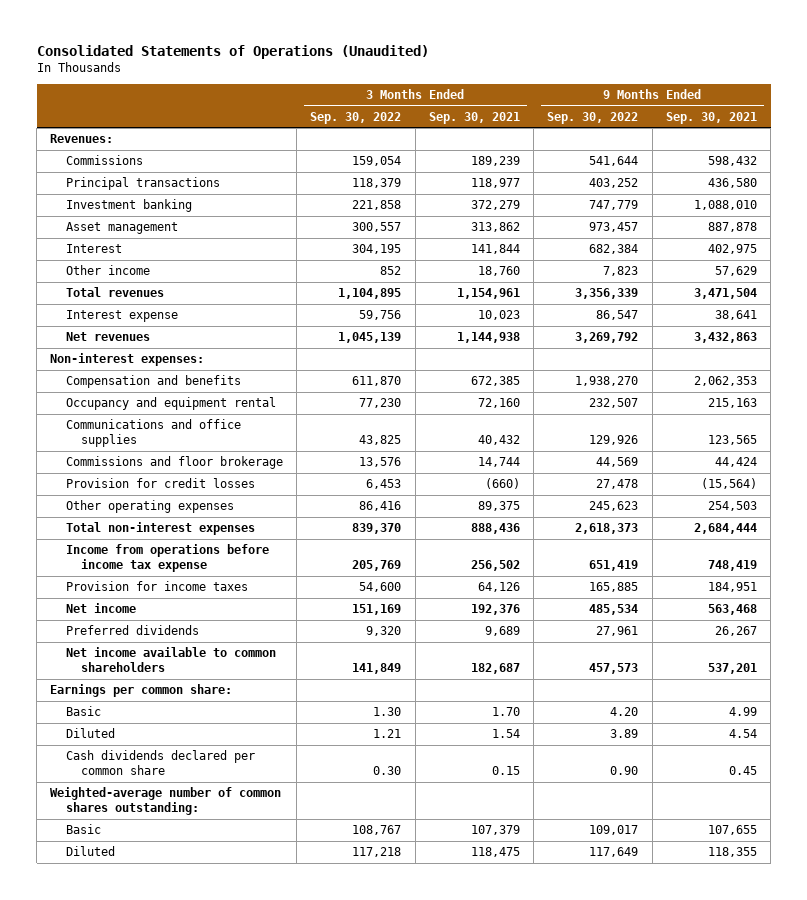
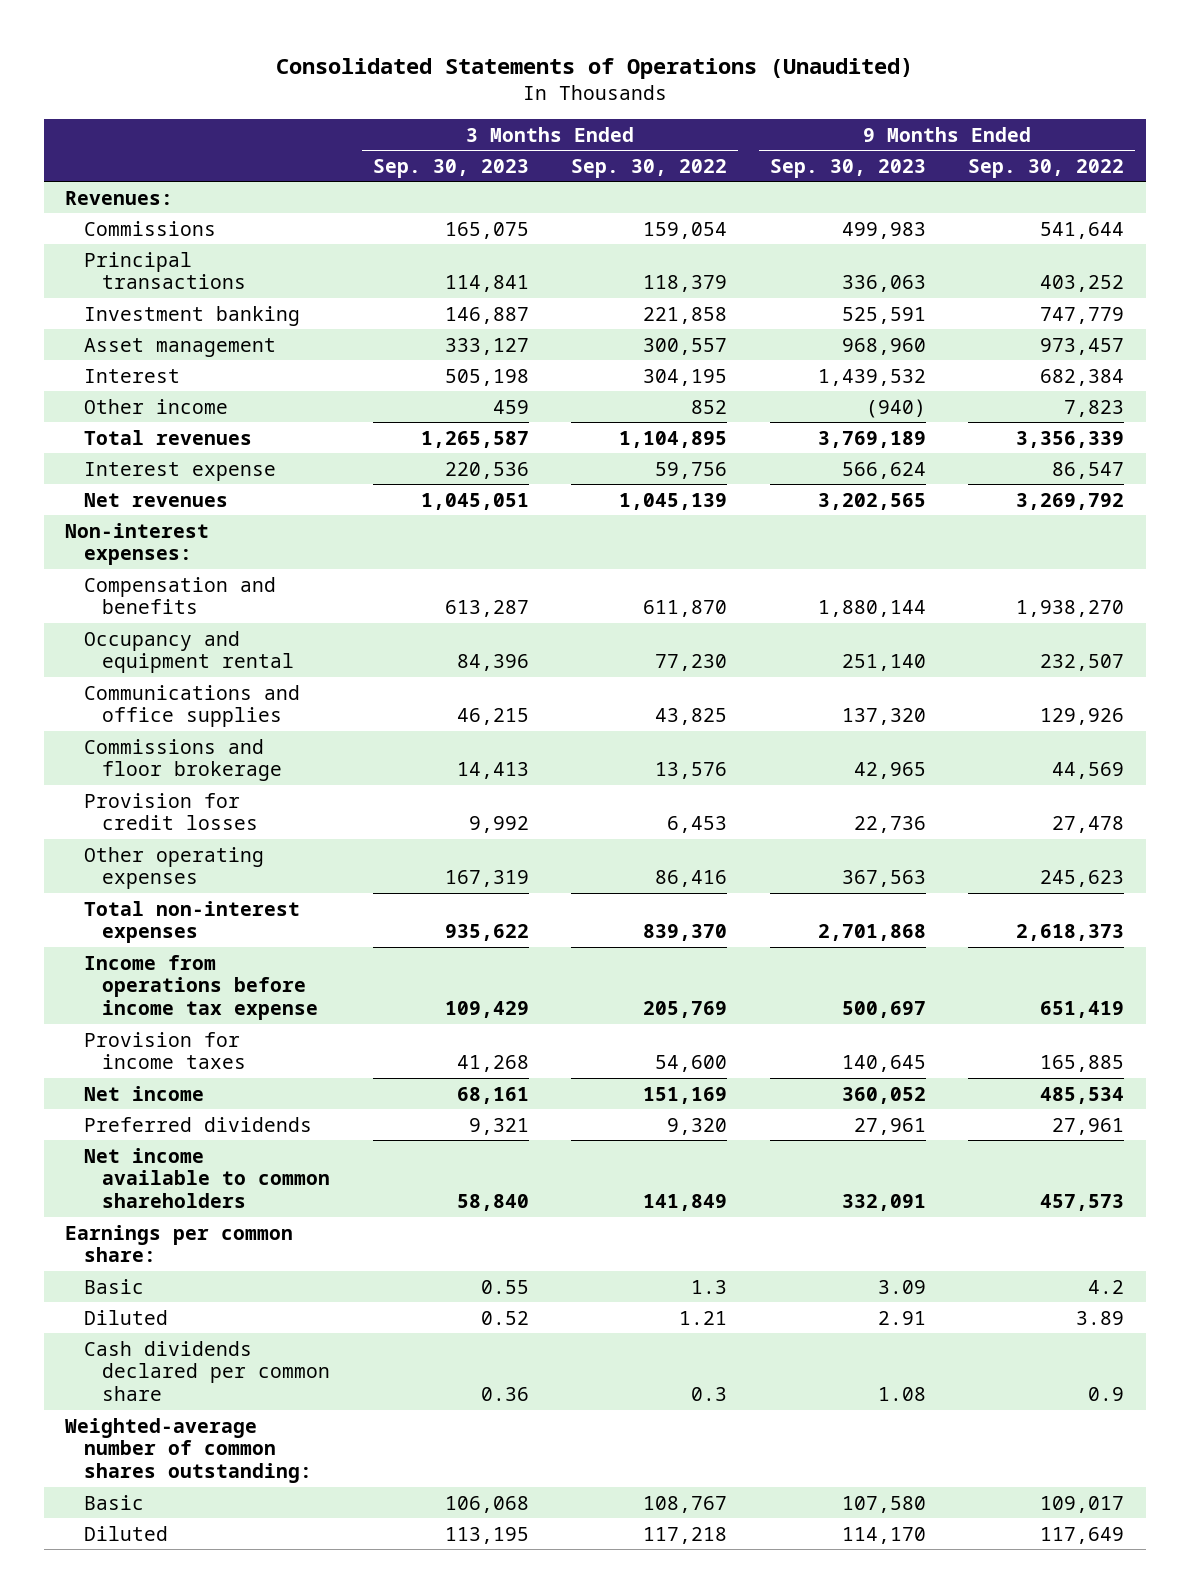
- | 3 Months Ended Sep. 30, 2022 | 3 Months Ended Sep. 30, 2021 | 9 Months Ended Sep. 30, 2022 | 9 Months Ended Sep. 30, 2021
+ | 3 Months Ended Sep. 30, 2023 | 3 Months Ended Sep. 30, 2022 | 9 Months Ended Sep. 30, 2023 | 9 Months Ended Sep. 30, 2022
- Basic | 1.30 | 1.70 | 4.20 | 4.99
+ Basic | 0.55 | 1.3 | 3.09 | 4.2
- Cash dividends declared per common share | 0.30 | 0.15 | 0.90 | 0.45
+ Cash dividends declared per common share | 0.36 | 0.3 | 1.08 | 0.9

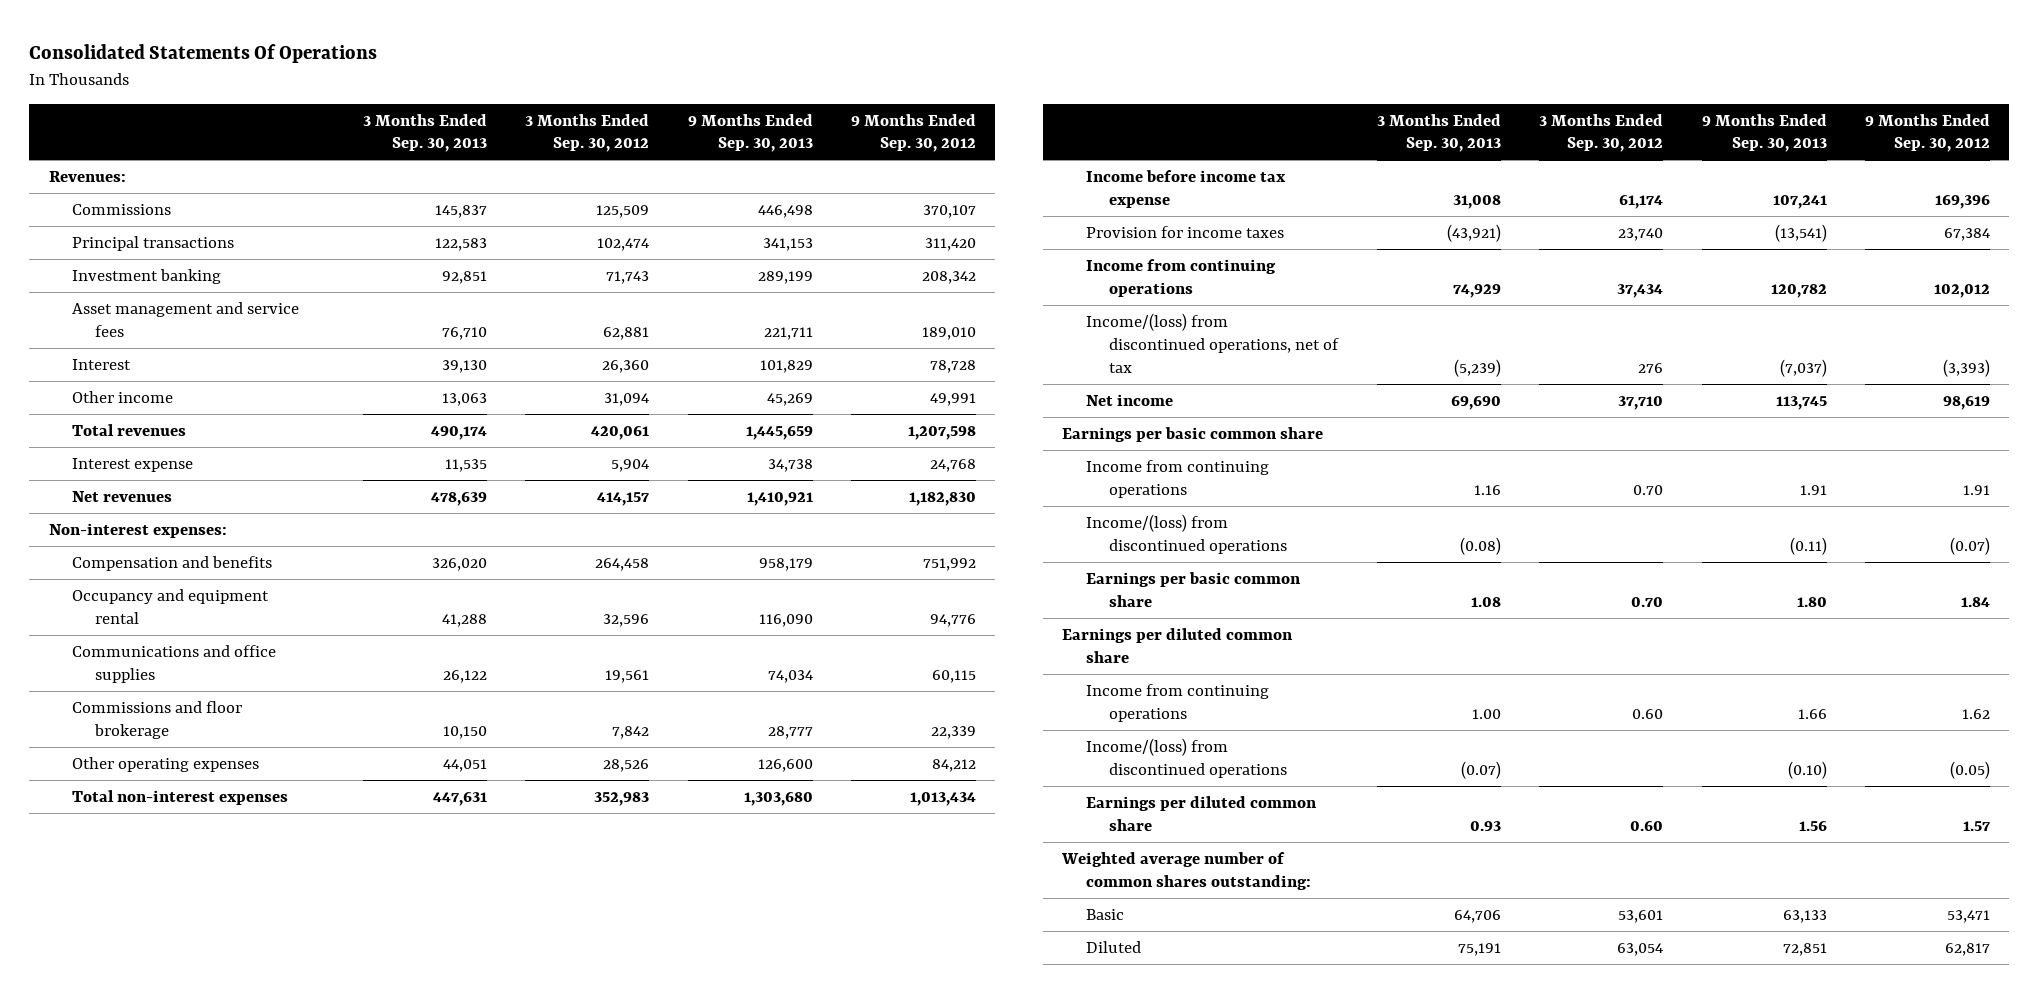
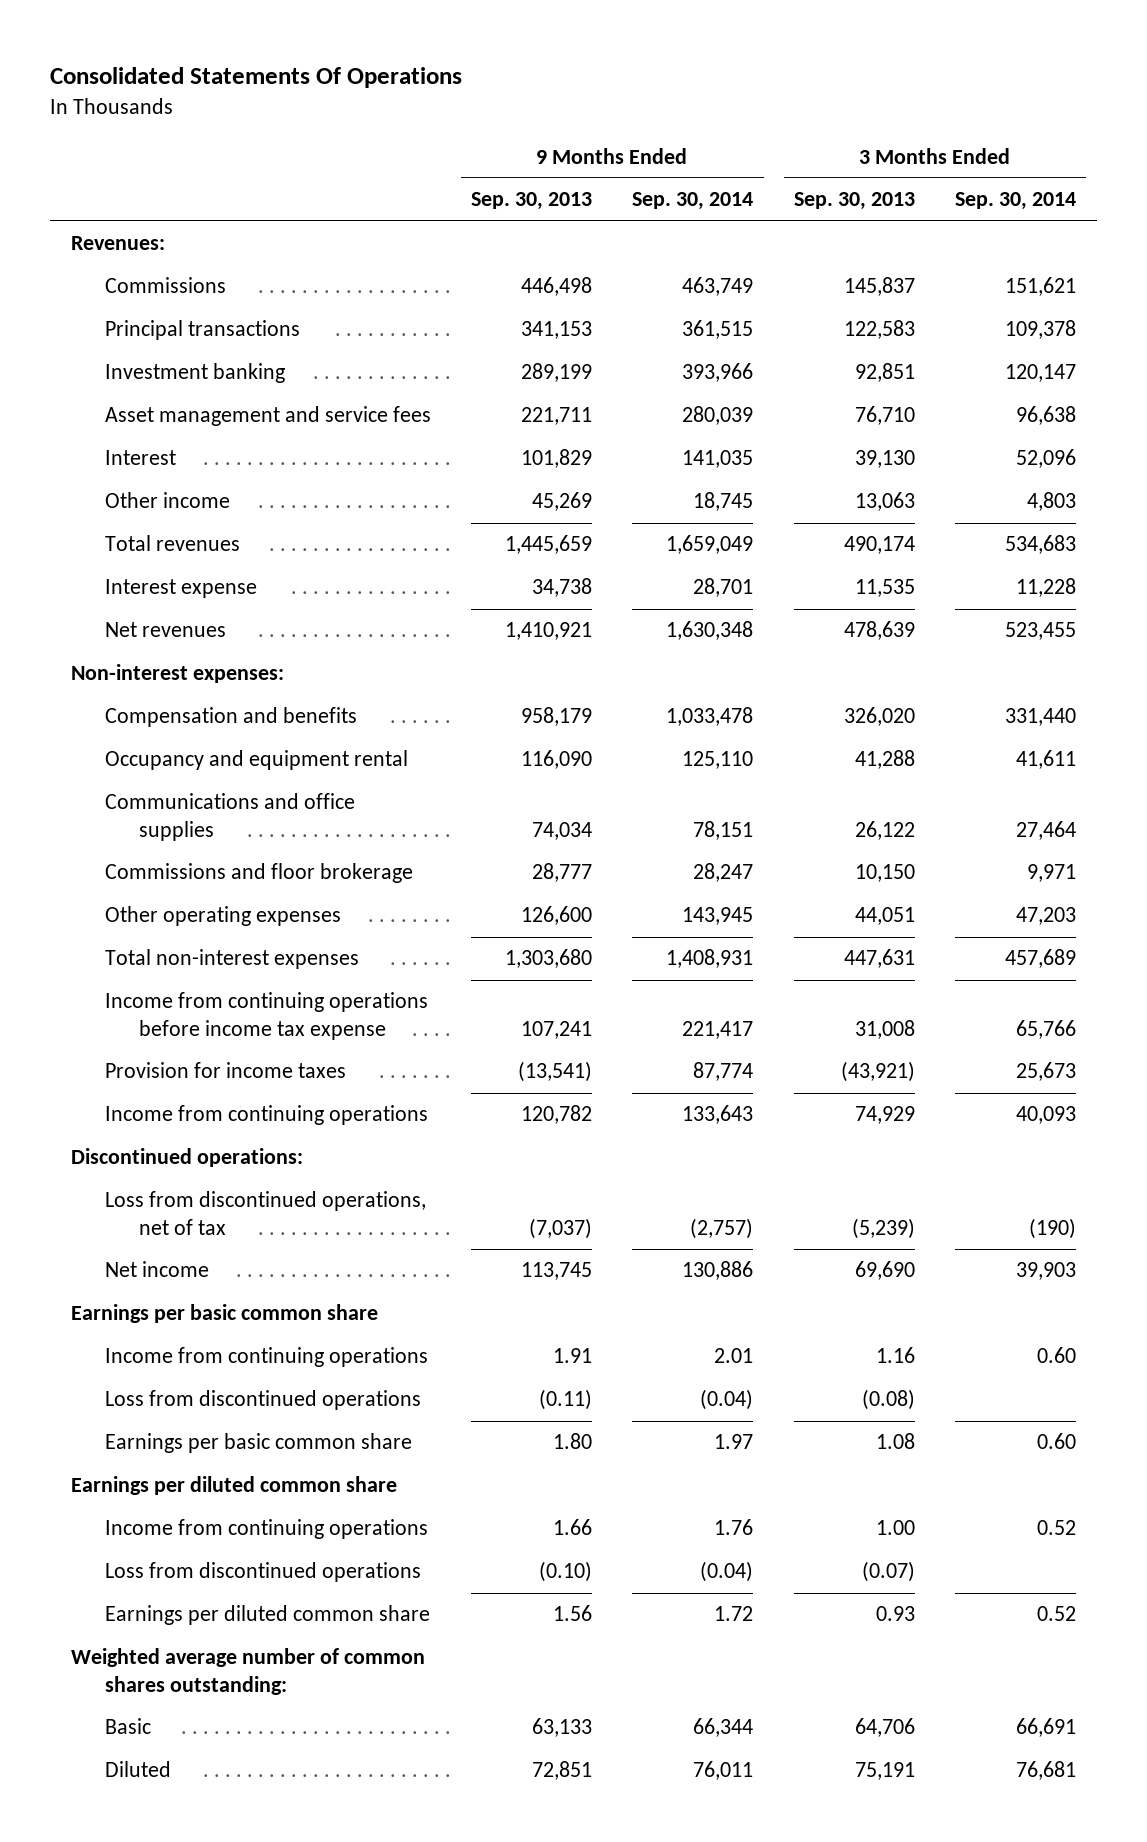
- | 3 Months Ended Sep. 30, 2013 | 3 Months Ended Sep. 30, 2012 | 9 Months Ended Sep. 30, 2013 | 9 Months Ended Sep. 30, 2012
+ | 9 Months Ended Sep. 30, 2013 | 9 Months Ended Sep. 30, 2014 | 3 Months Ended Sep. 30, 2013 | 3 Months Ended Sep. 30, 2014
- Income before income tax expense | 31,008 | 61,174 | 107,241 | 169,396
+ Income from continuing operations before income tax expense | 107,241 | 221,417 | 31,008 | 65,766
- Income/(loss) from discontinued operations, net of tax | (5,239) | 276 | (7,037) | (3,393)
+ Discontinued operations:
+ Loss from discontinued operations, net of tax | (7,037) | (2,757) | (5,239) | (190)
- Income/(loss) from discontinued operations | (0.08) | | (0.11) | (0.07)
+ Loss from discontinued operations | (0.11) | (0.04) | (0.08) |
- Income/(loss) from discontinued operations | (0.07) | | (0.10) | (0.05)
+ Loss from discontinued operations | (0.10) | (0.04) | (0.07) |

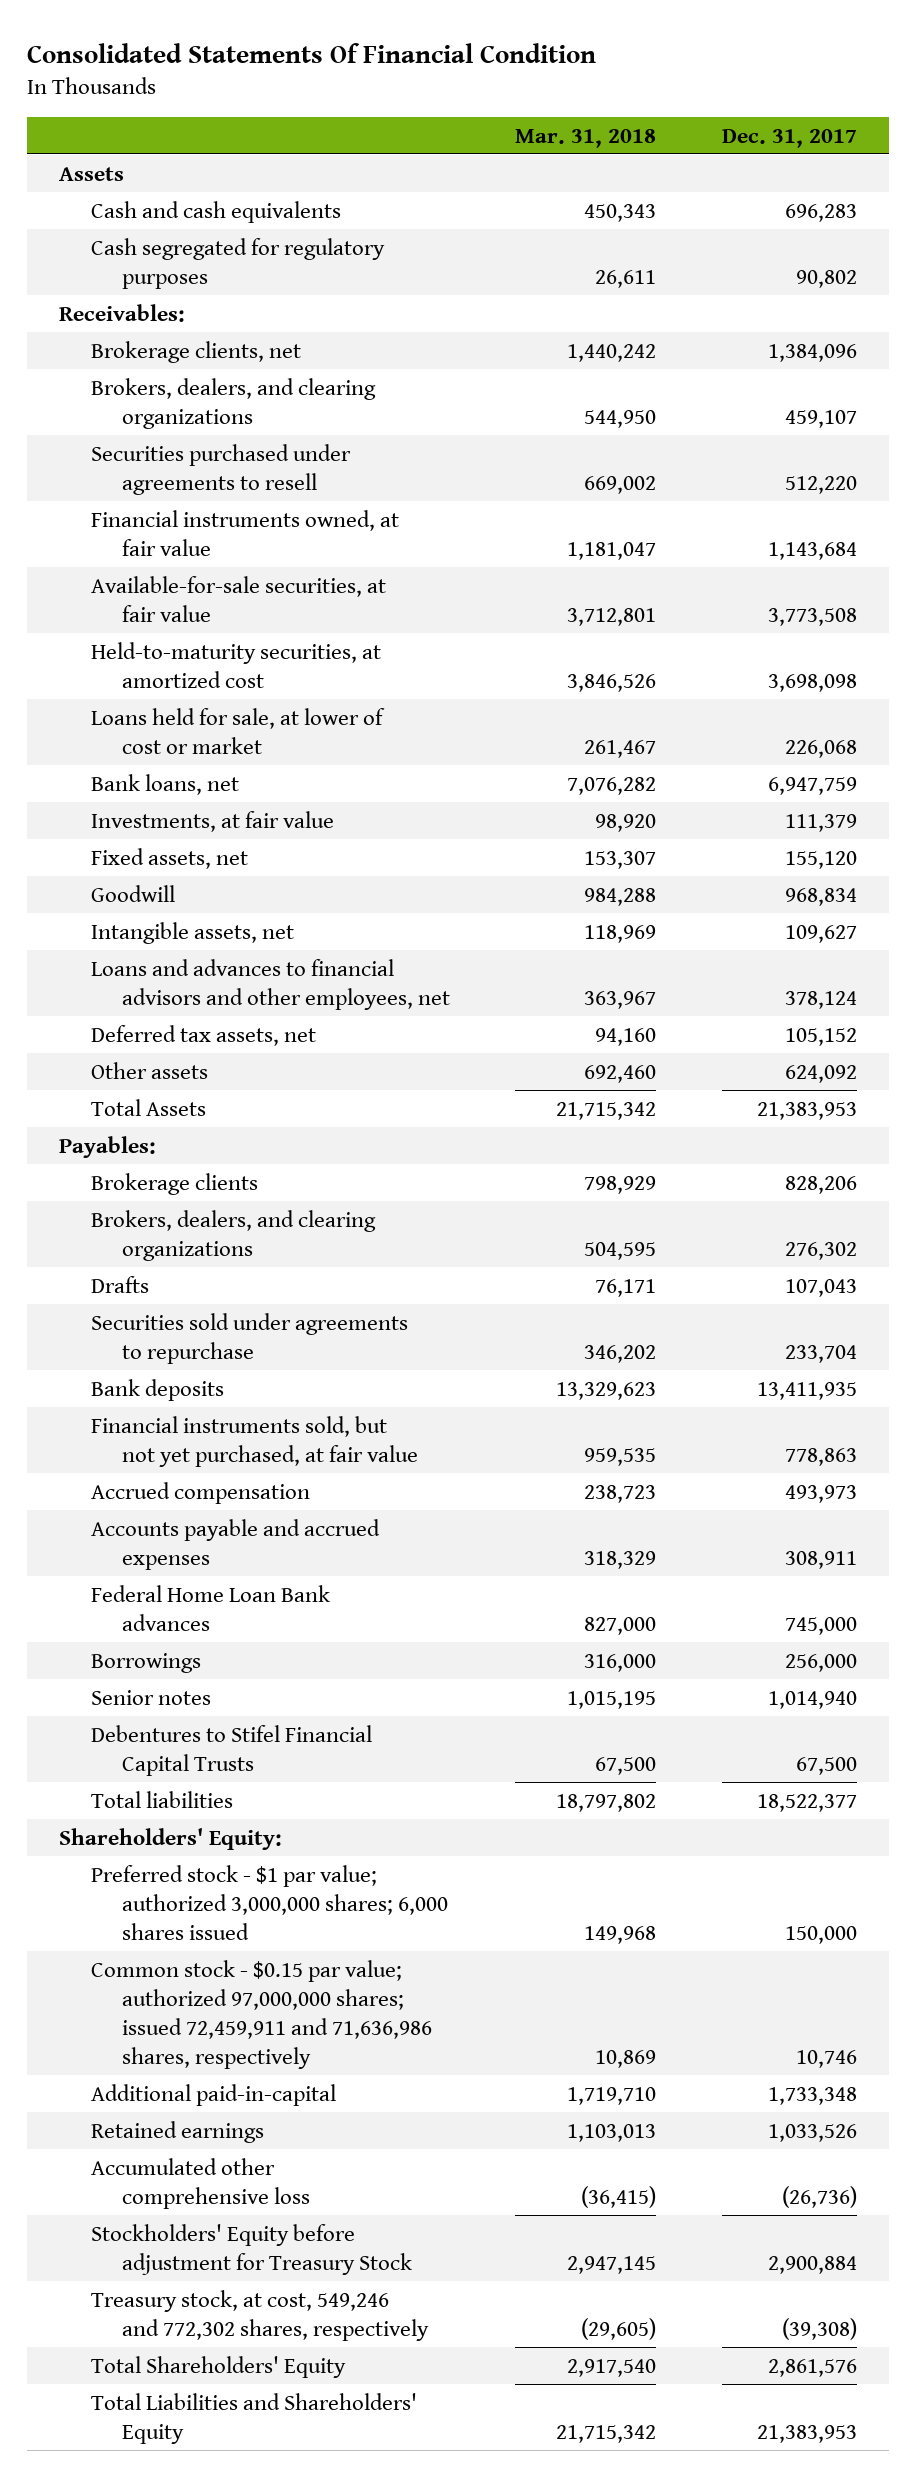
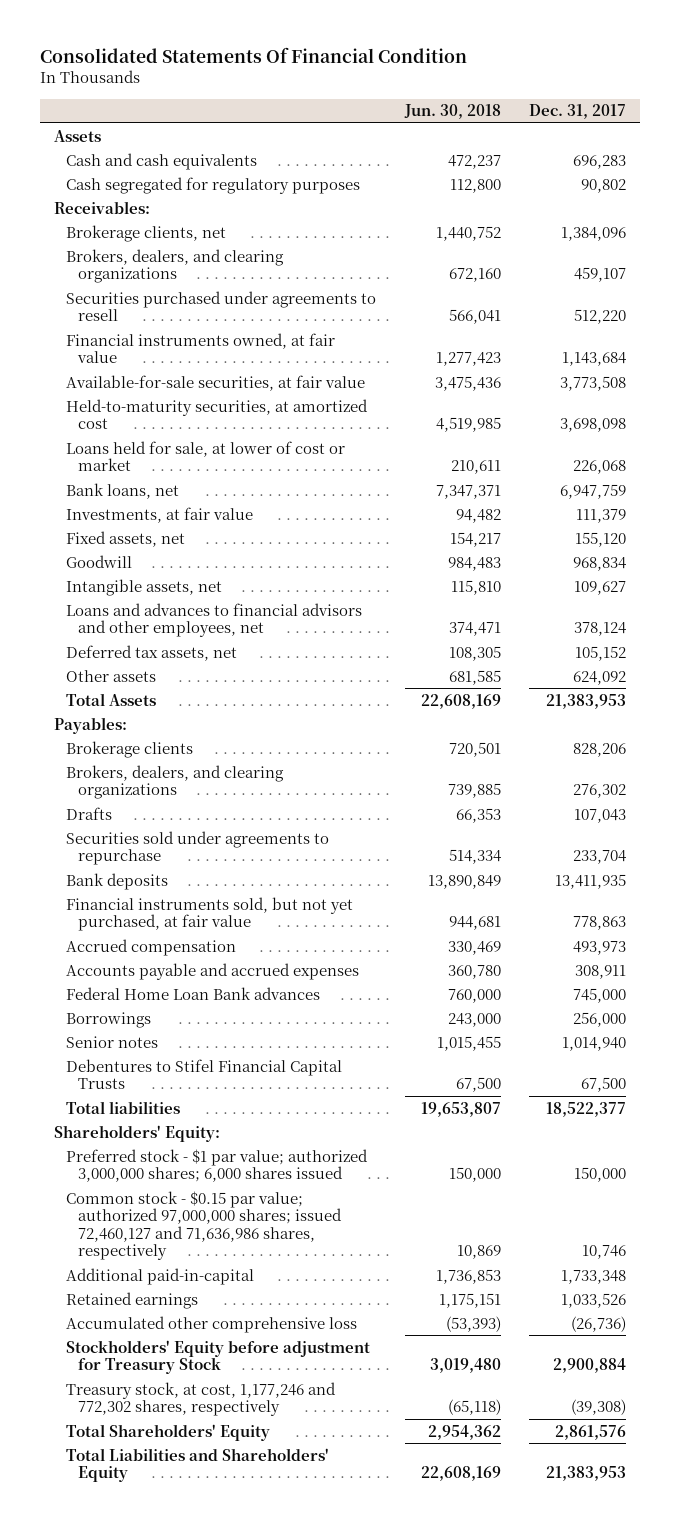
- | Mar. 31, 2018 | Dec. 31, 2017
+ | Jun. 30, 2018 | Dec. 31, 2017
- Common stock - $0.15 par value; authorized 97,000,000 shares; issued 72,459,911 and 71,636,986 shares, respectively | 10,869 | 10,746
+ Common stock - $0.15 par value; authorized 97,000,000 shares; issued 72,460,127 and 71,636,986 shares, respectively | 10,869 | 10,746
- Treasury stock, at cost, 549,246 and 772,302 shares, respectively | (29,605) | (39,308)
+ Treasury stock, at cost, 1,177,246 and 772,302 shares, respectively | (65,118) | (39,308)

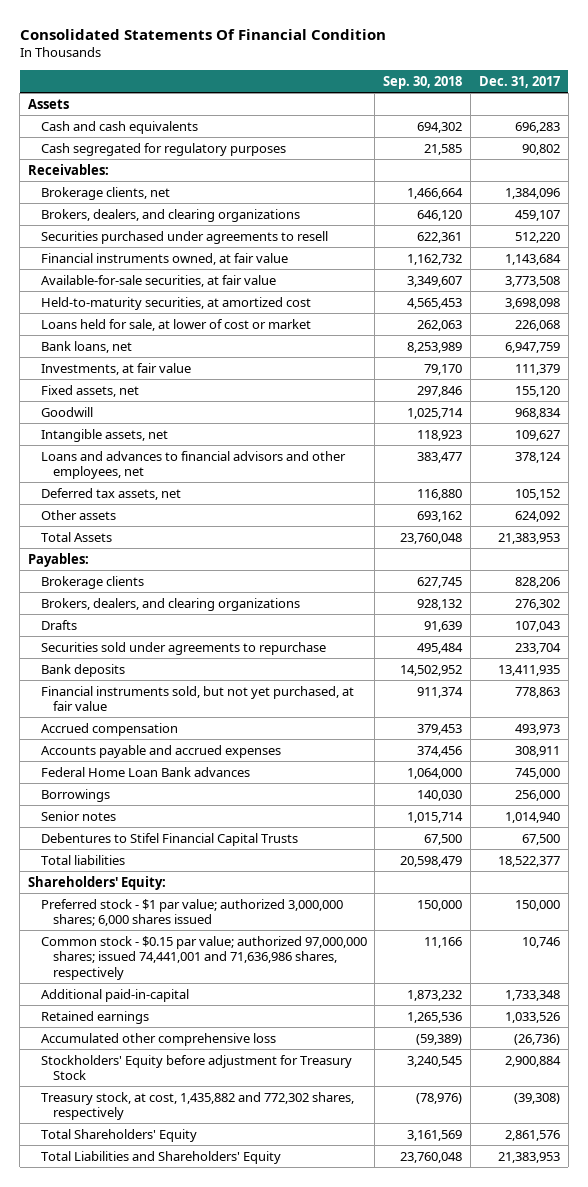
- | Jun. 30, 2018 | Dec. 31, 2017
+ | Sep. 30, 2018 | Dec. 31, 2017
- Common stock - $0.15 par value; authorized 97,000,000 shares; issued 72,460,127 and 71,636,986 shares, respectively | 10,869 | 10,746
+ Common stock - $0.15 par value; authorized 97,000,000 shares; issued 74,441,001 and 71,636,986 shares, respectively | 11,166 | 10,746
- Treasury stock, at cost, 1,177,246 and 772,302 shares, respectively | (65,118) | (39,308)
+ Treasury stock, at cost, 1,435,882 and 772,302 shares, respectively | (78,976) | (39,308)

